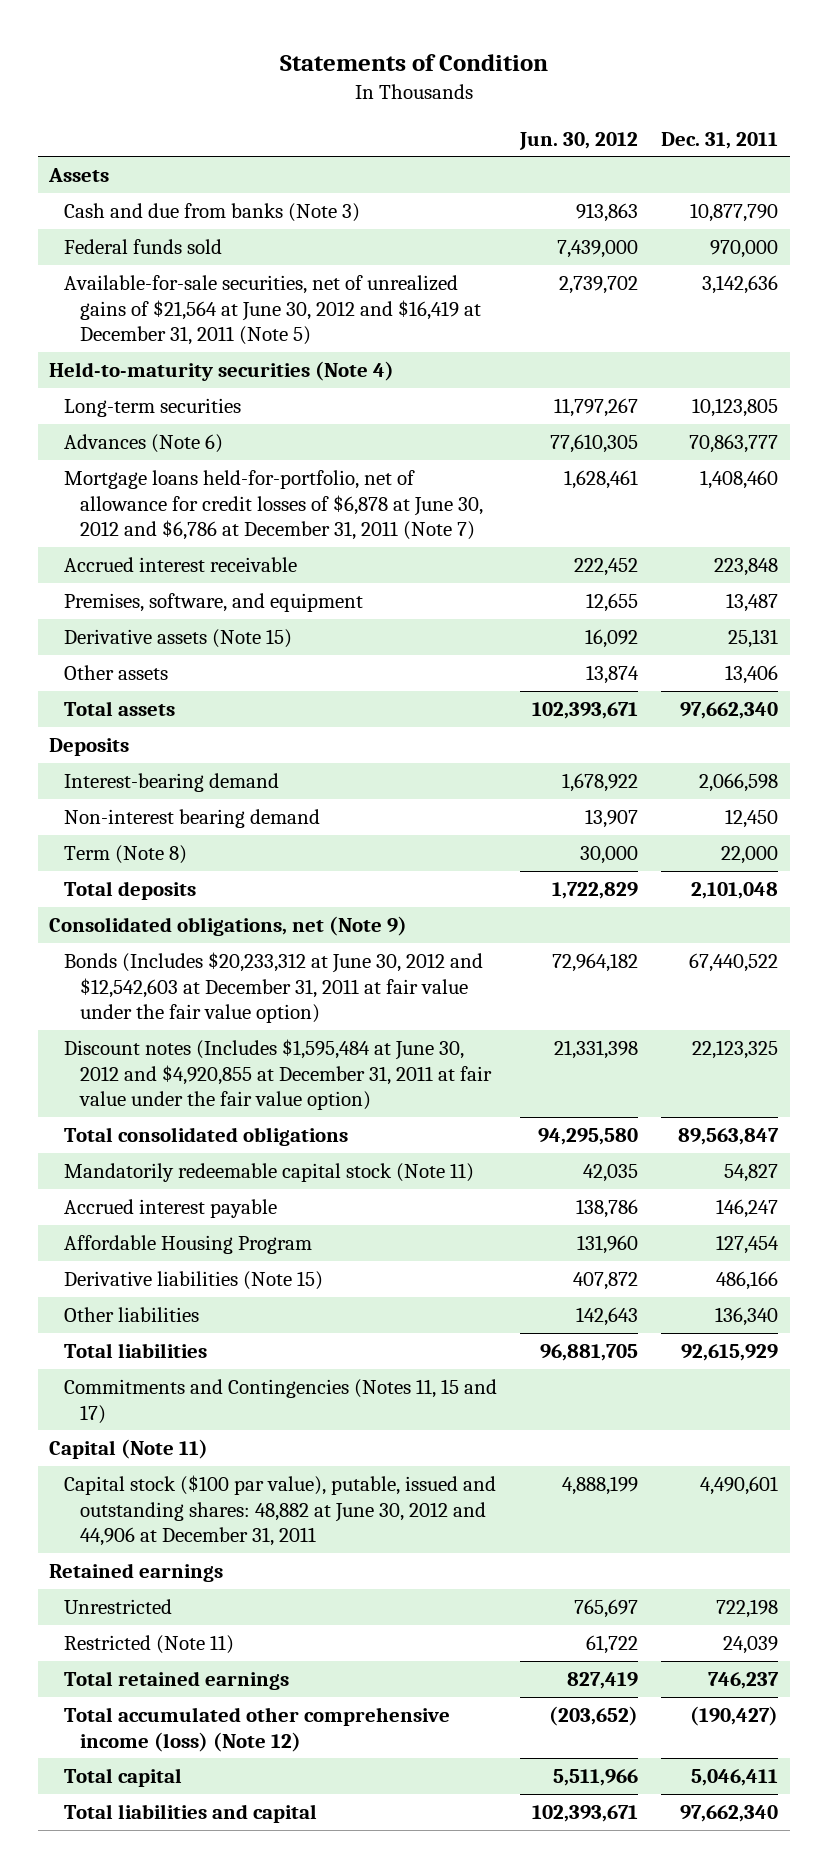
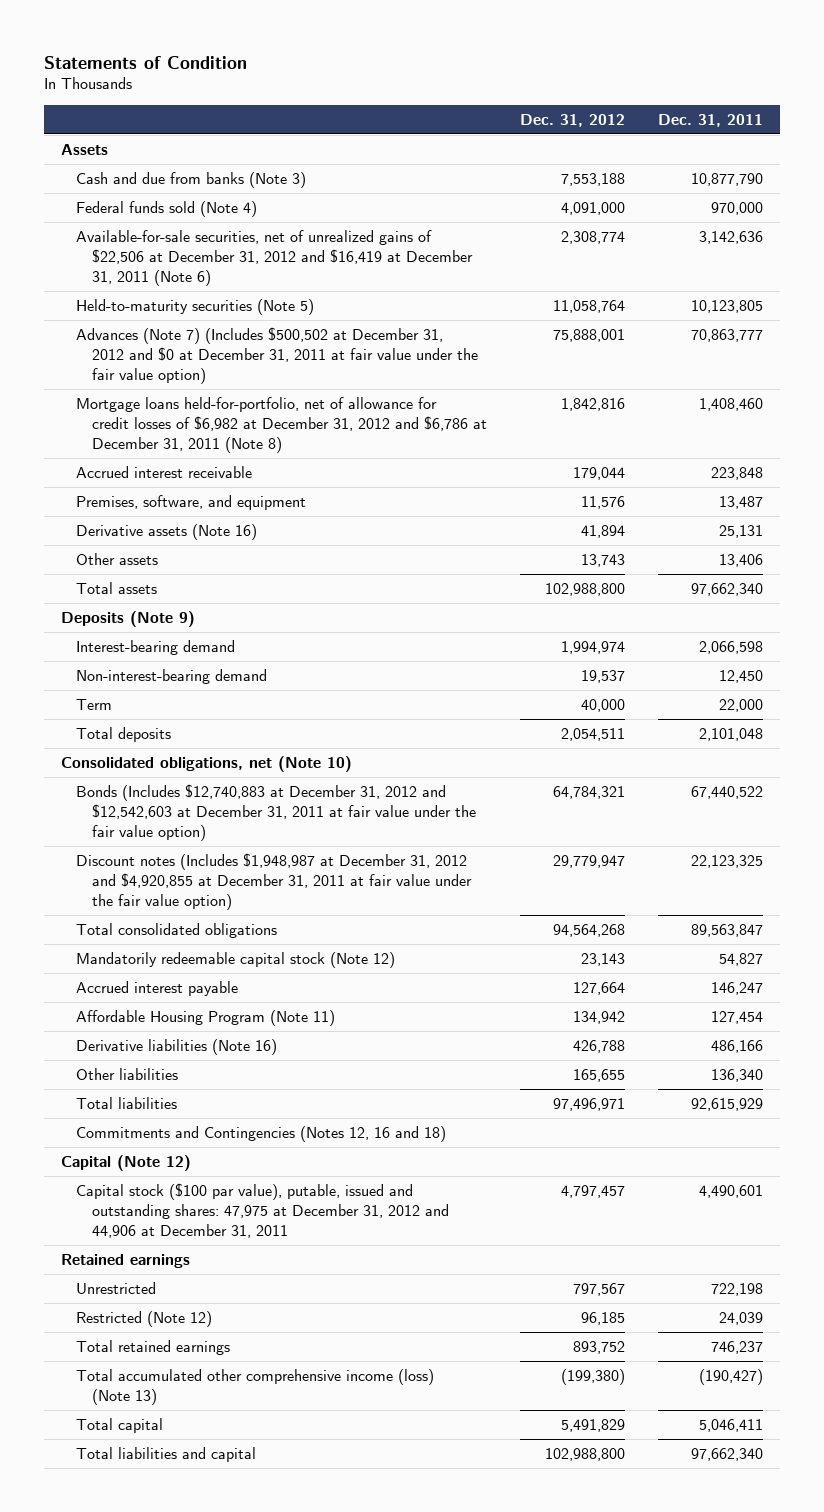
- | Jun. 30, 2012 | Dec. 31, 2011
+ | Dec. 31, 2012 | Dec. 31, 2011
- Federal funds sold | 7,439,000 | 970,000
- Available-for-sale securities, net of unrealized gains of $21,564 at June 30, 2012 and $16,419 at December 31, 2011 (Note 5) | 2,739,702 | 3,142,636
- Held-to-maturity securities (Note 4)
- Long-term securities | 11,797,267 | 10,123,805
- Advances (Note 6) | 77,610,305 | 70,863,777
- Mortgage loans held-for-portfolio, net of allowance for credit losses of $6,878 at June 30, 2012 and $6,786 at December 31, 2011 (Note 7) | 1,628,461 | 1,408,460
+ Federal funds sold (Note 4) | 4,091,000 | 970,000
+ Available-for-sale securities, net of unrealized gains of $22,506 at December 31, 2012 and $16,419 at December 31, 2011 (Note 6) | 2,308,774 | 3,142,636
+ Held-to-maturity securities (Note 5) | 11,058,764 | 10,123,805
+ Advances (Note 7) (Includes $500,502 at December 31, 2012 and $0 at December 31, 2011 at fair value under the fair value option) | 75,888,001 | 70,863,777
+ Mortgage loans held-for-portfolio, net of allowance for credit losses of $6,982 at December 31, 2012 and $6,786 at December 31, 2011 (Note 8) | 1,842,816 | 1,408,460
- Derivative assets (Note 15) | 16,092 | 25,131
+ Derivative assets (Note 16) | 41,894 | 25,131
- Deposits
+ Deposits (Note 9)
- Non-interest bearing demand | 13,907 | 12,450
- Term (Note 8) | 30,000 | 22,000
+ Non-interest-bearing demand | 19,537 | 12,450
+ Term | 40,000 | 22,000
- Consolidated obligations, net (Note 9)
- Bonds (Includes $20,233,312 at June 30, 2012 and $12,542,603 at December 31, 2011 at fair value under the fair value option) | 72,964,182 | 67,440,522
- Discount notes (Includes $1,595,484 at June 30, 2012 and $4,920,855 at December 31, 2011 at fair value under the fair value option) | 21,331,398 | 22,123,325
+ Consolidated obligations, net (Note 10)
+ Bonds (Includes $12,740,883 at December 31, 2012 and $12,542,603 at December 31, 2011 at fair value under the fair value option) | 64,784,321 | 67,440,522
+ Discount notes (Includes $1,948,987 at December 31, 2012 and $4,920,855 at December 31, 2011 at fair value under the fair value option) | 29,779,947 | 22,123,325
- Mandatorily redeemable capital stock (Note 11) | 42,035 | 54,827
+ Mandatorily redeemable capital stock (Note 12) | 23,143 | 54,827
- Affordable Housing Program | 131,960 | 127,454
- Derivative liabilities (Note 15) | 407,872 | 486,166
+ Affordable Housing Program (Note 11) | 134,942 | 127,454
+ Derivative liabilities (Note 16) | 426,788 | 486,166
- Commitments and Contingencies (Notes 11, 15 and 17)
- Capital (Note 11)
- Capital stock ($100 par value), putable, issued and outstanding shares: 48,882 at June 30, 2012 and 44,906 at December 31, 2011 | 4,888,199 | 4,490,601
+ Commitments and Contingencies (Notes 12, 16 and 18)
+ Capital (Note 12)
+ Capital stock ($100 par value), putable, issued and outstanding shares: 47,975 at December 31, 2012 and 44,906 at December 31, 2011 | 4,797,457 | 4,490,601
- Restricted (Note 11) | 61,722 | 24,039
+ Restricted (Note 12) | 96,185 | 24,039
- Total accumulated other comprehensive income (loss) (Note 12) | (203,652) | (190,427)
+ Total accumulated other comprehensive income (loss) (Note 13) | (199,380) | (190,427)

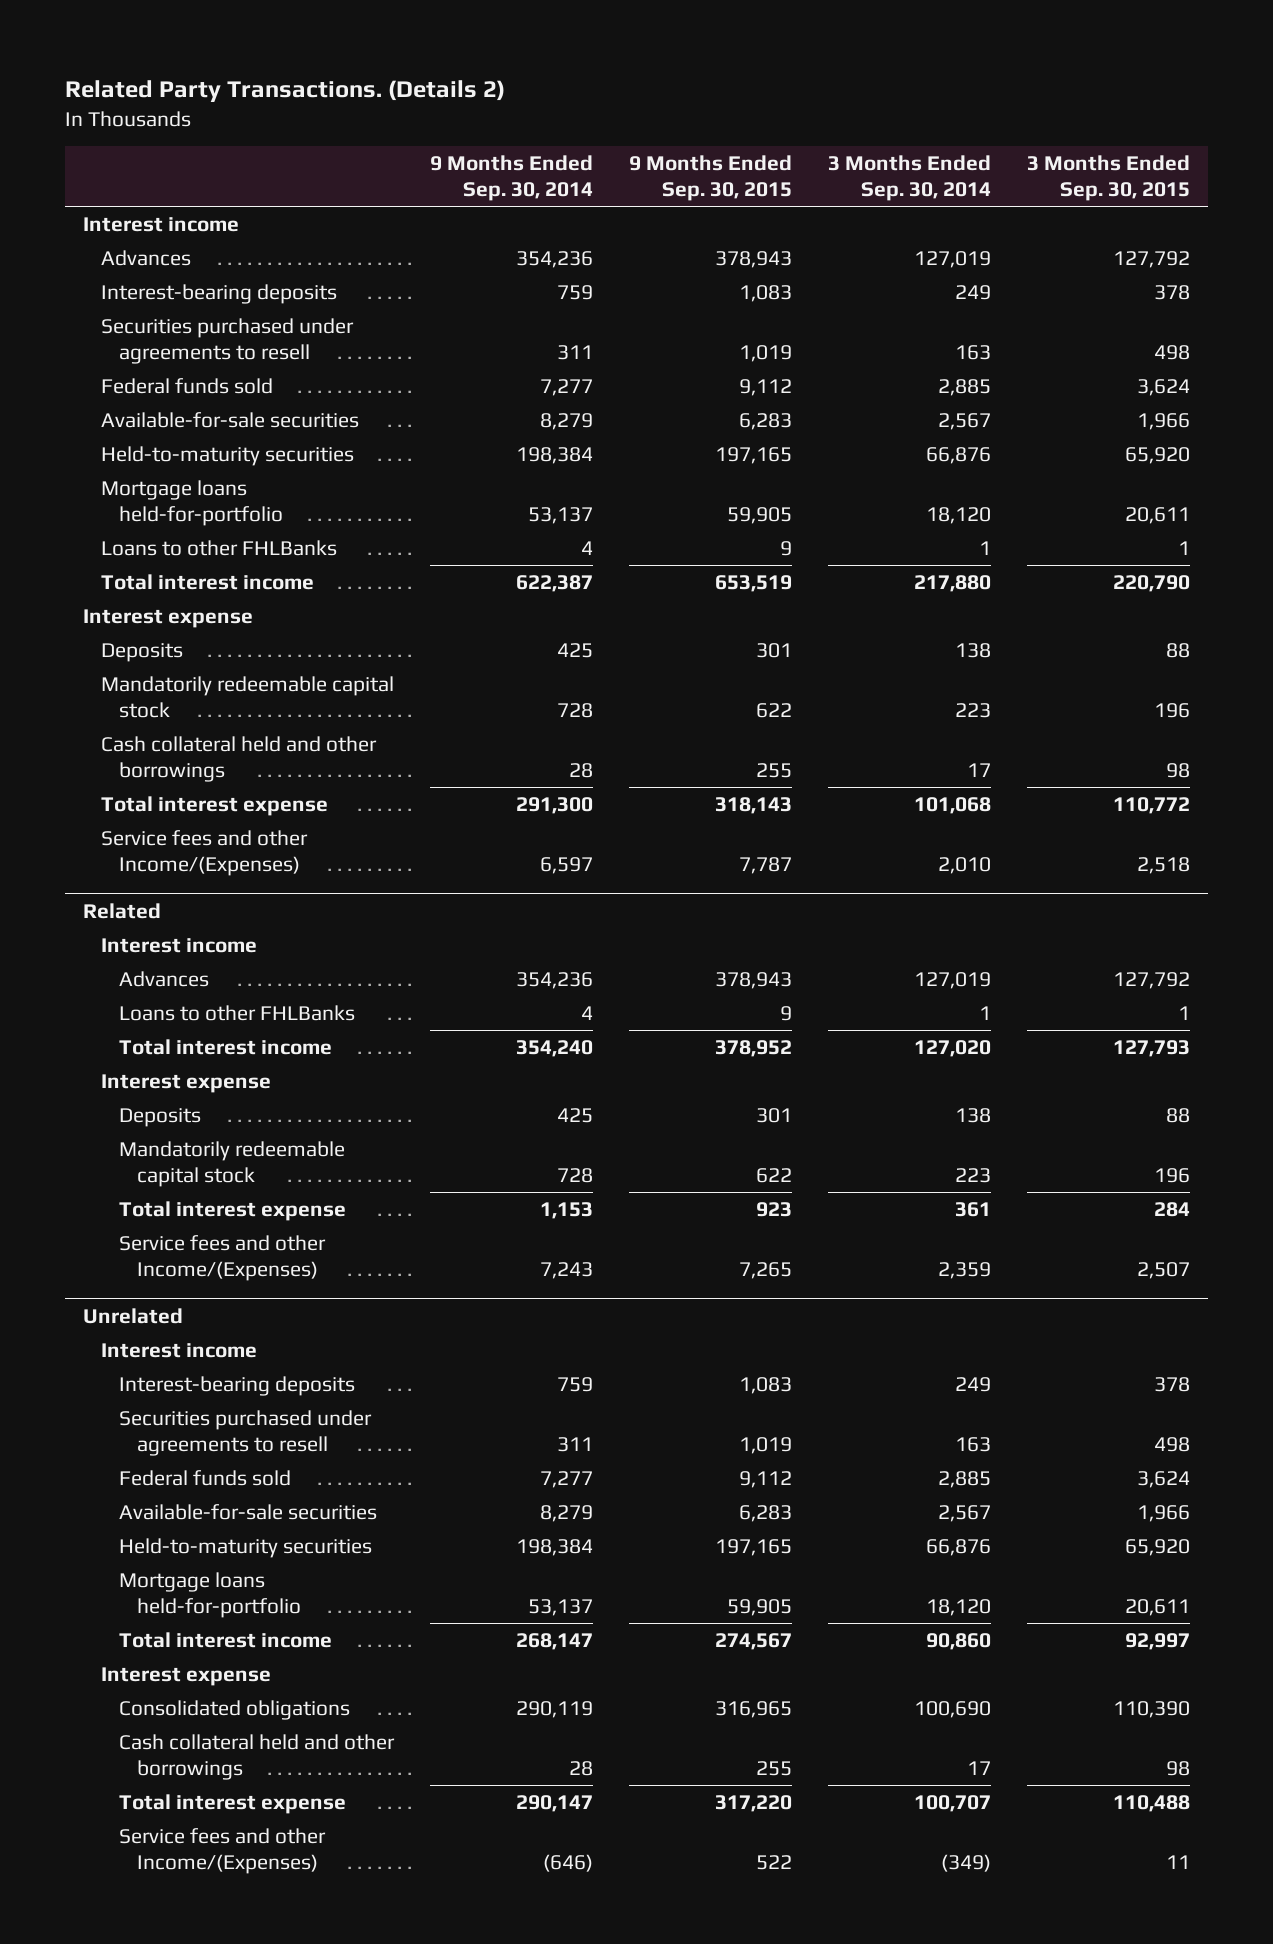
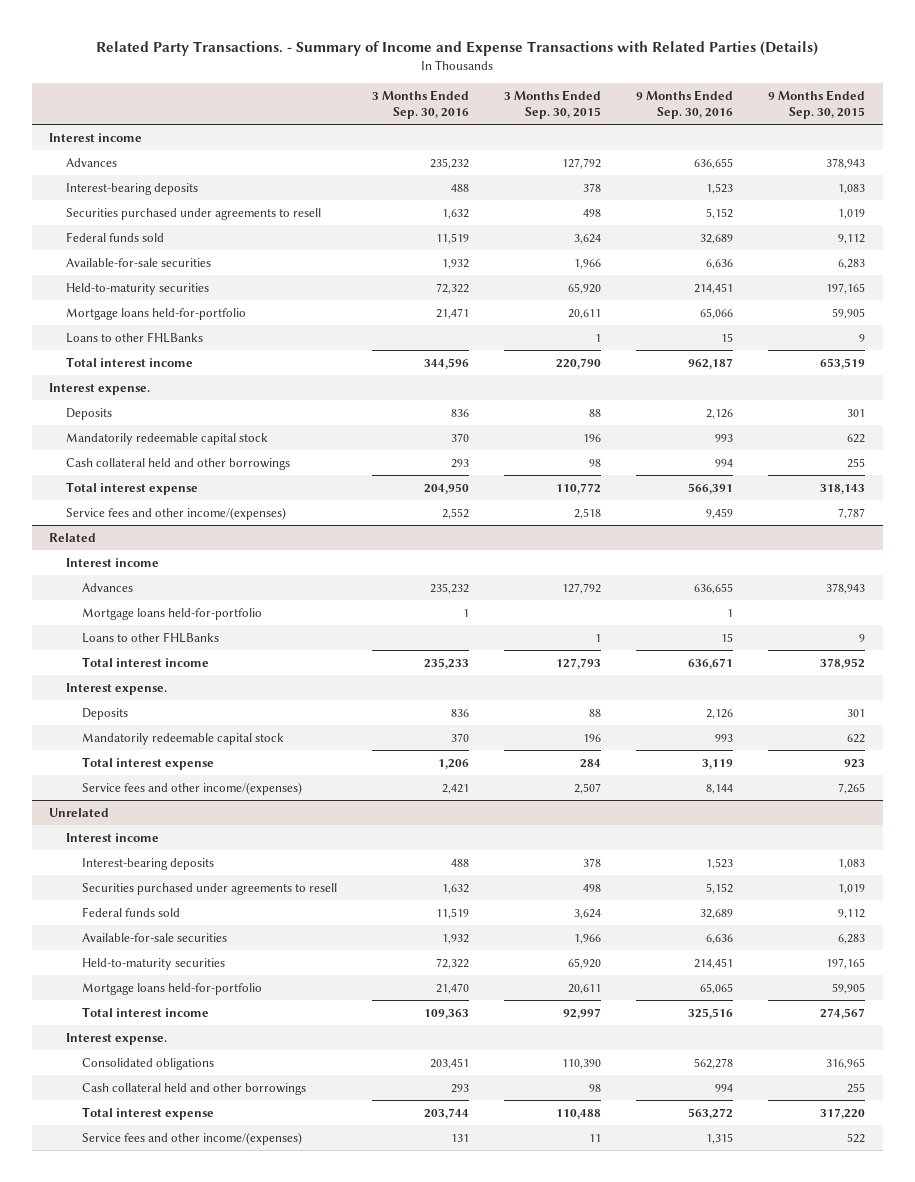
- Related Party Transactions. (Details 2)
+ Related Party Transactions. - Summary of Income and Expense Transactions with Related Parties (Details)
- | 9 Months Ended Sep. 30, 2014 | 9 Months Ended Sep. 30, 2015 | 3 Months Ended Sep. 30, 2014 | 3 Months Ended Sep. 30, 2015
+ | 3 Months Ended Sep. 30, 2016 | 3 Months Ended Sep. 30, 2015 | 9 Months Ended Sep. 30, 2016 | 9 Months Ended Sep. 30, 2015
- Interest expense
+ Interest expense.
- Service fees and other Income/(Expenses) | 6,597 | 7,787 | 2,010 | 2,518
+ Service fees and other income/(expenses) | 2,552 | 2,518 | 9,459 | 7,787
@ Related
+ Mortgage loans held-for-portfolio | 1 | | 1 |
- Interest expense
+ Interest expense.
- Service fees and other Income/(Expenses) | 7,243 | 7,265 | 2,359 | 2,507
+ Service fees and other income/(expenses) | 2,421 | 2,507 | 8,144 | 7,265
@ Unrelated
- Interest expense
+ Interest expense.
- Service fees and other Income/(Expenses) | (646) | 522 | (349) | 11
+ Service fees and other income/(expenses) | 131 | 11 | 1,315 | 522

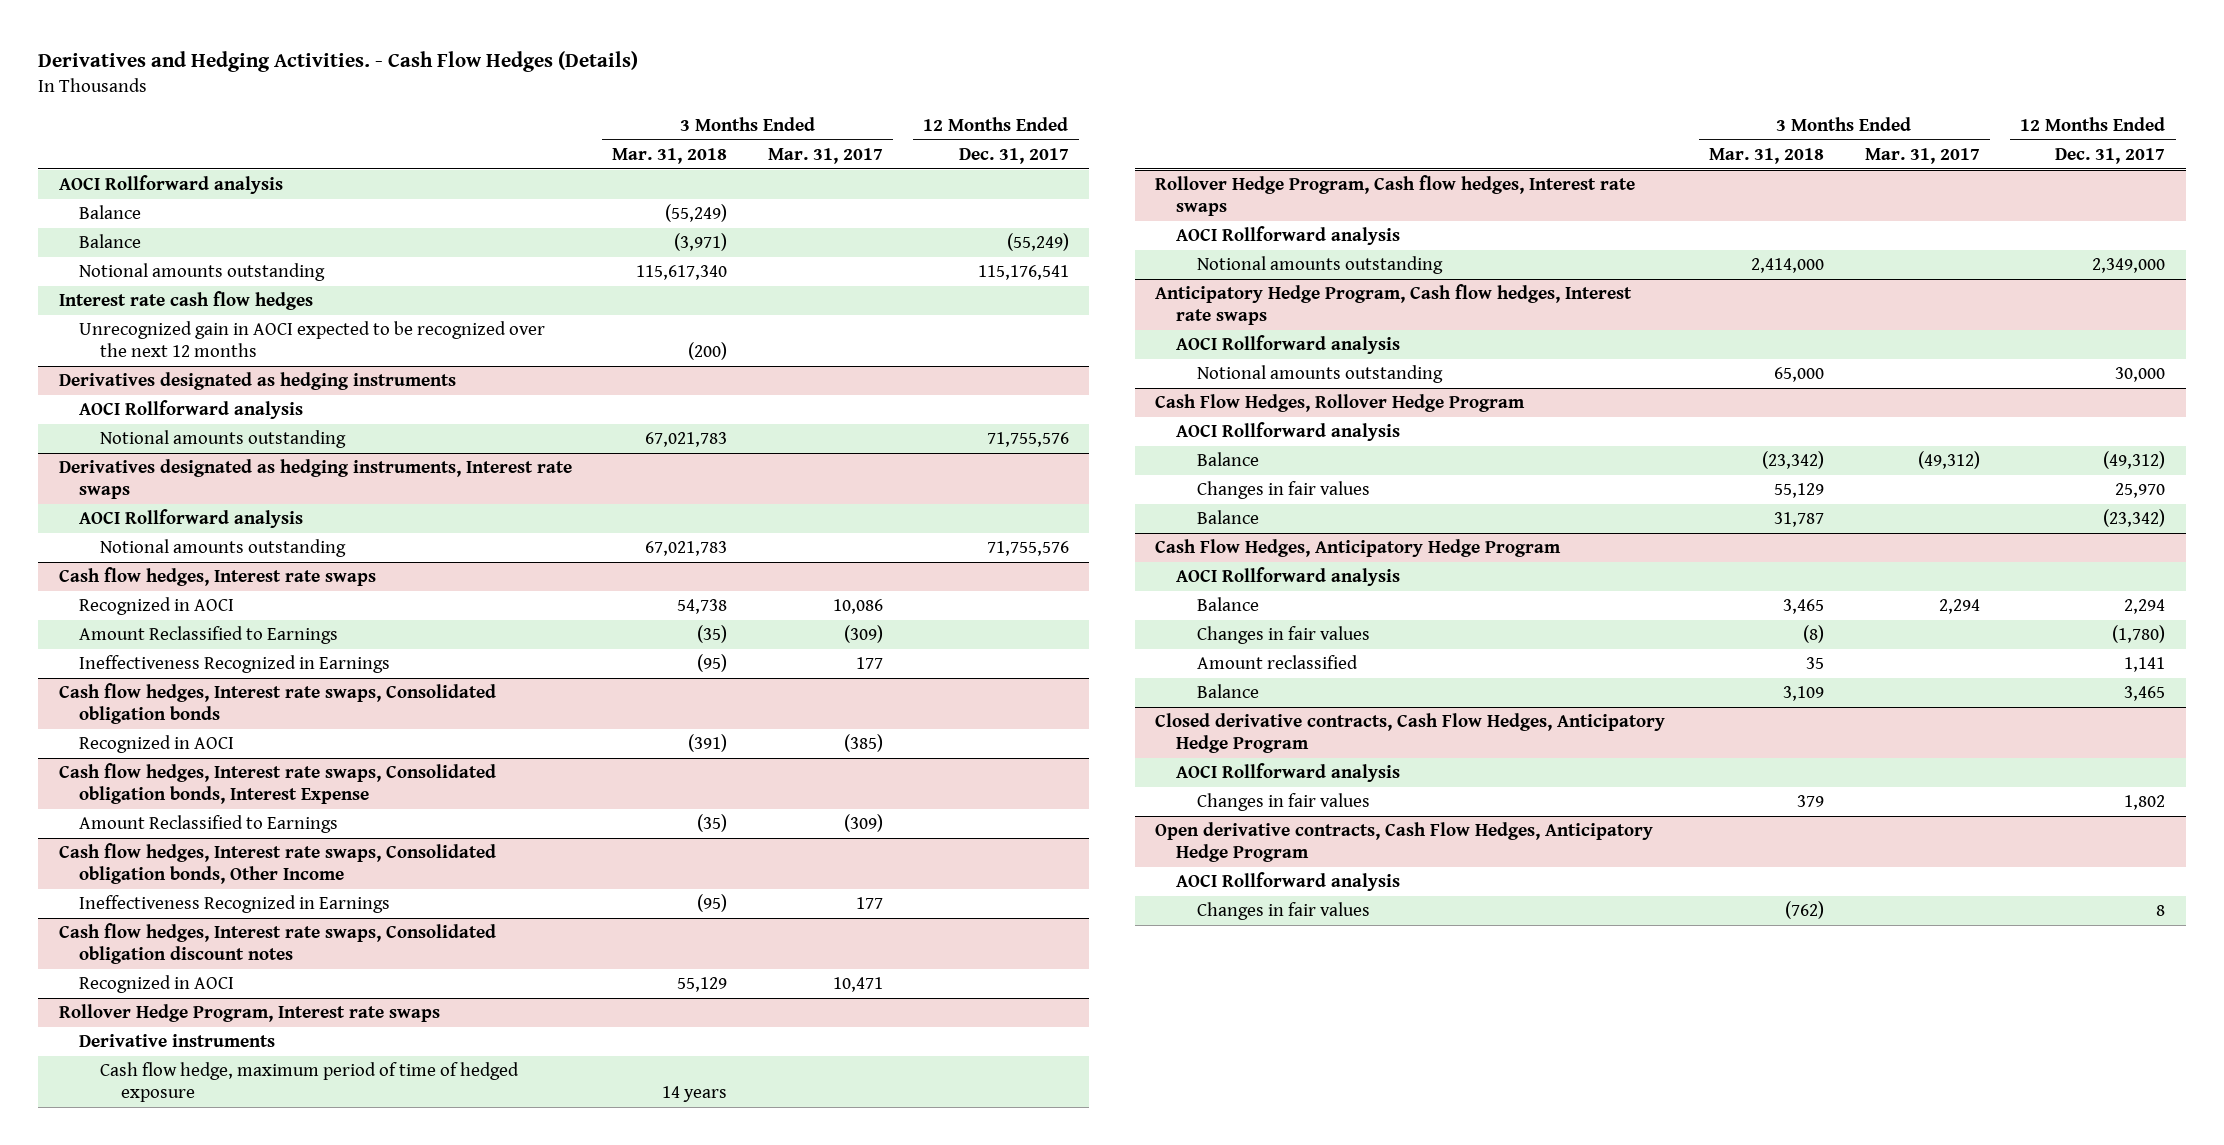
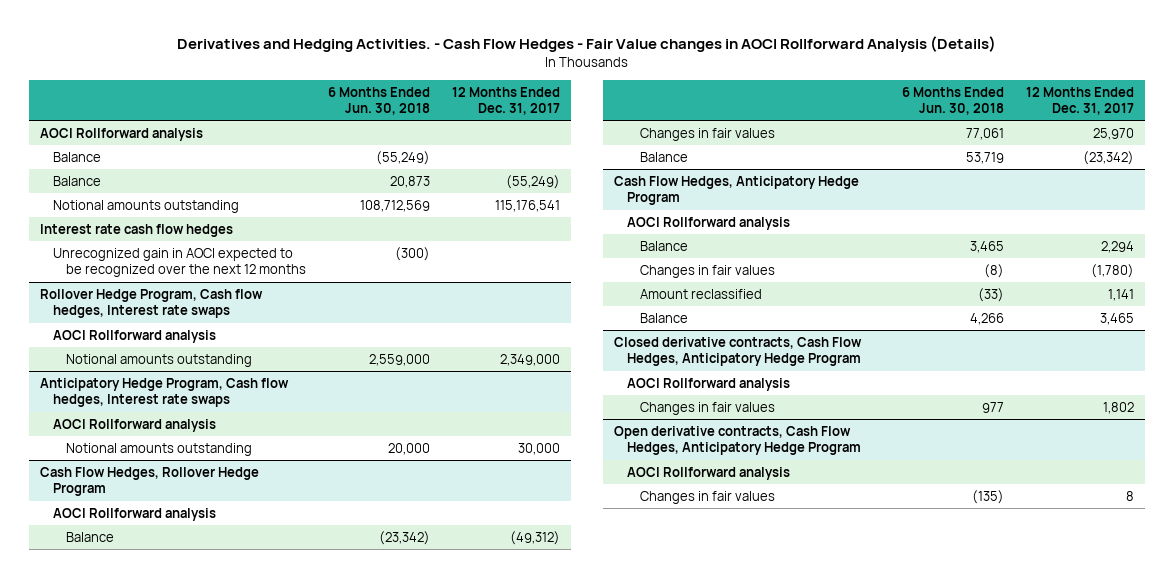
- Derivatives and Hedging Activities. - Cash Flow Hedges (Details)
+ Derivatives and Hedging Activities. - Cash Flow Hedges - Fair Value changes in AOCI Rollforward Analysis (Details)
- | 3 Months Ended Mar. 31, 2018 | 3 Months Ended Mar. 31, 2017 | 12 Months Ended Dec. 31, 2017
+ | 6 Months Ended Jun. 30, 2018 | 12 Months Ended Dec. 31, 2017
- Derivatives designated as hedging instruments
- AOCI Rollforward analysis
- Notional amounts outstanding | 67,021,783 | | 71,755,576
- Derivatives designated as hedging instruments, Interest rate swaps
- AOCI Rollforward analysis
- Notional amounts outstanding | 67,021,783 | | 71,755,576
- Cash flow hedges, Interest rate swaps
- Recognized in AOCI | 54,738 | 10,086 |
- Amount Reclassified to Earnings | (35) | (309) |
- Ineffectiveness Recognized in Earnings | (95) | 177 |
- Cash flow hedges, Interest rate swaps, Consolidated obligation bonds
- Recognized in AOCI | (391) | (385) |
- Cash flow hedges, Interest rate swaps, Consolidated obligation bonds, Interest Expense
- Amount Reclassified to Earnings | (35) | (309) |
- Cash flow hedges, Interest rate swaps, Consolidated obligation bonds, Other Income
- Ineffectiveness Recognized in Earnings | (95) | 177 |
- Cash flow hedges, Interest rate swaps, Consolidated obligation discount notes
- Recognized in AOCI | 55,129 | 10,471 |
- Rollover Hedge Program, Interest rate swaps
- Derivative instruments
- Cash flow hedge, maximum period of time of hedged exposure | 14 years | |

